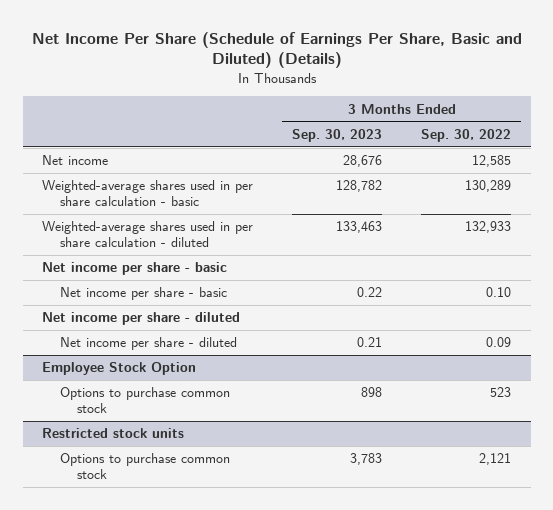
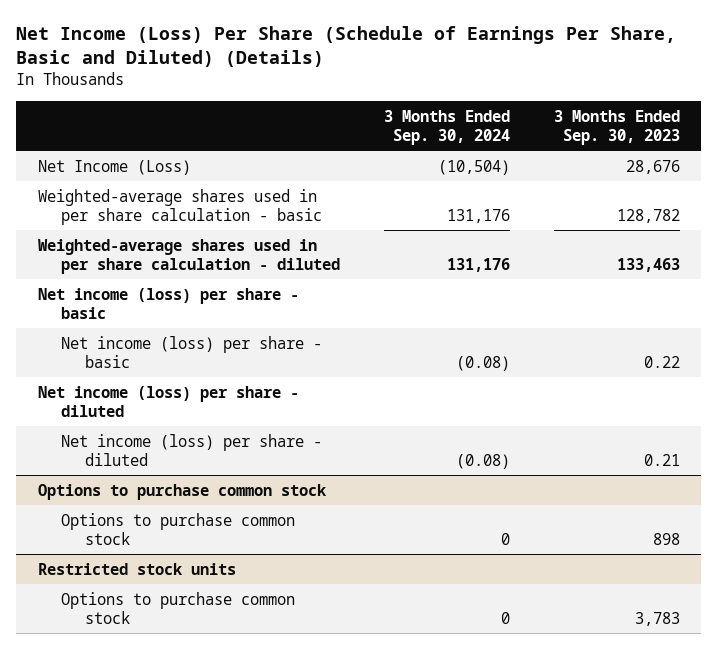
- Net Income Per Share (Schedule of Earnings Per Share, Basic and Diluted) (Details)
+ Net Income (Loss) Per Share (Schedule of Earnings Per Share, Basic and Diluted) (Details)
- | 3 Months Ended Sep. 30, 2023 | 3 Months Ended Sep. 30, 2022
+ | 3 Months Ended Sep. 30, 2024 | 3 Months Ended Sep. 30, 2023
- Net income | 28,676 | 12,585
+ Net Income (Loss) | (10,504) | 28,676
- Net income per share - basic
- Net income per share - basic | 0.22 | 0.10
- Net income per share - diluted
- Net income per share - diluted | 0.21 | 0.09
- Employee Stock Option
+ Net income (loss) per share - basic
+ Net income (loss) per share - basic | (0.08) | 0.22
+ Net income (loss) per share - diluted
+ Net income (loss) per share - diluted | (0.08) | 0.21
+ Options to purchase common stock

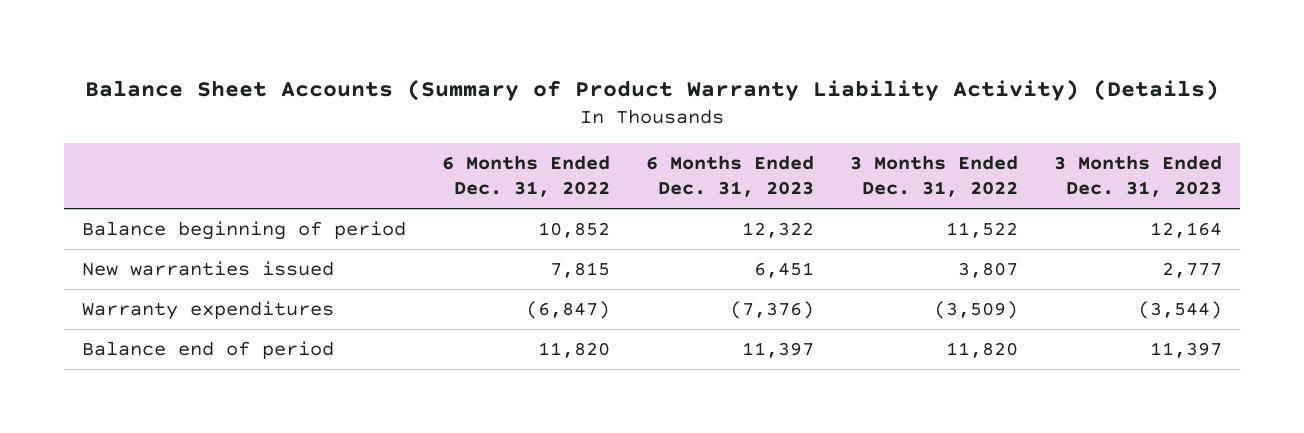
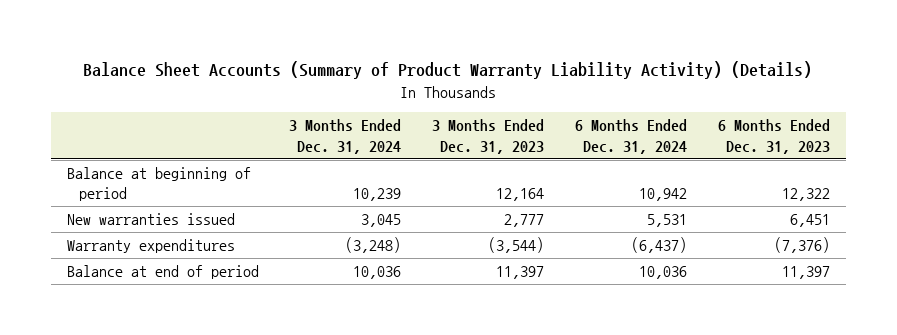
- | 6 Months Ended Dec. 31, 2022 | 6 Months Ended Dec. 31, 2023 | 3 Months Ended Dec. 31, 2022 | 3 Months Ended Dec. 31, 2023
+ | 3 Months Ended Dec. 31, 2024 | 3 Months Ended Dec. 31, 2023 | 6 Months Ended Dec. 31, 2024 | 6 Months Ended Dec. 31, 2023
- Balance beginning of period | 10,852 | 12,322 | 11,522 | 12,164
+ Balance at beginning of period | 10,239 | 12,164 | 10,942 | 12,322
- Balance end of period | 11,820 | 11,397 | 11,820 | 11,397
+ Balance at end of period | 10,036 | 11,397 | 10,036 | 11,397

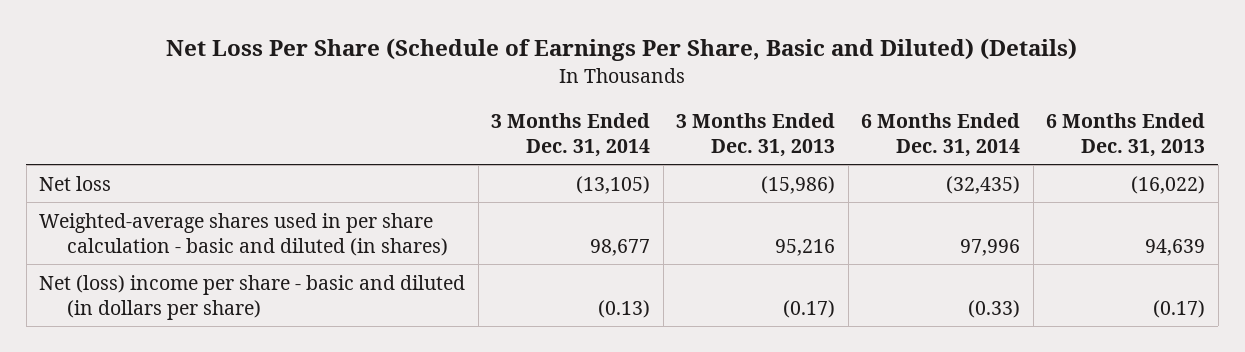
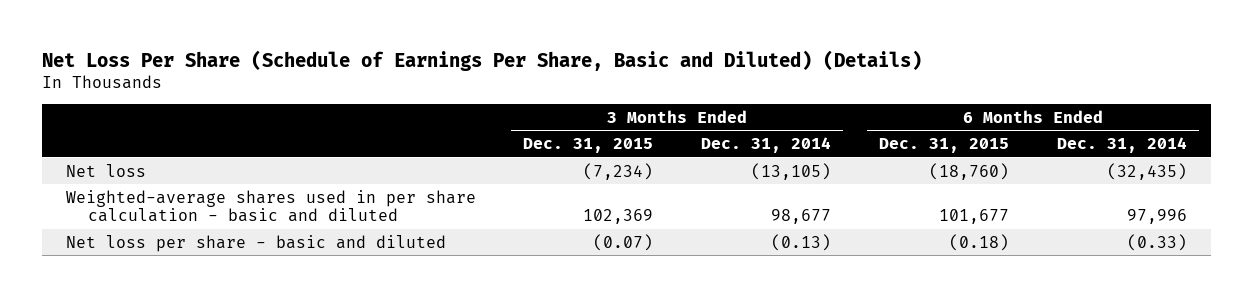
- | 3 Months Ended Dec. 31, 2014 | 3 Months Ended Dec. 31, 2013 | 6 Months Ended Dec. 31, 2014 | 6 Months Ended Dec. 31, 2013
+ | 3 Months Ended Dec. 31, 2015 | 3 Months Ended Dec. 31, 2014 | 6 Months Ended Dec. 31, 2015 | 6 Months Ended Dec. 31, 2014
- Weighted-average shares used in per share calculation - basic and diluted (in shares) | 98,677 | 95,216 | 97,996 | 94,639
- Net (loss) income per share - basic and diluted (in dollars per share) | (0.13) | (0.17) | (0.33) | (0.17)
+ Weighted-average shares used in per share calculation - basic and diluted | 102,369 | 98,677 | 101,677 | 97,996
+ Net loss per share - basic and diluted | (0.07) | (0.13) | (0.18) | (0.33)

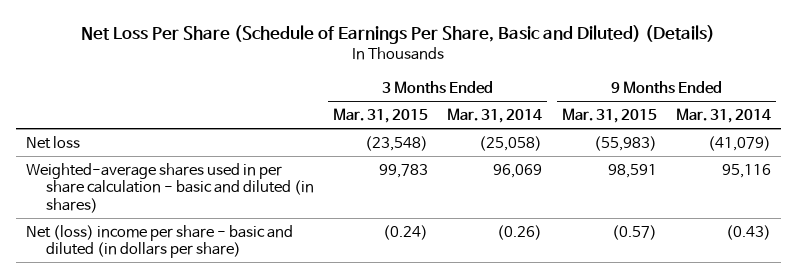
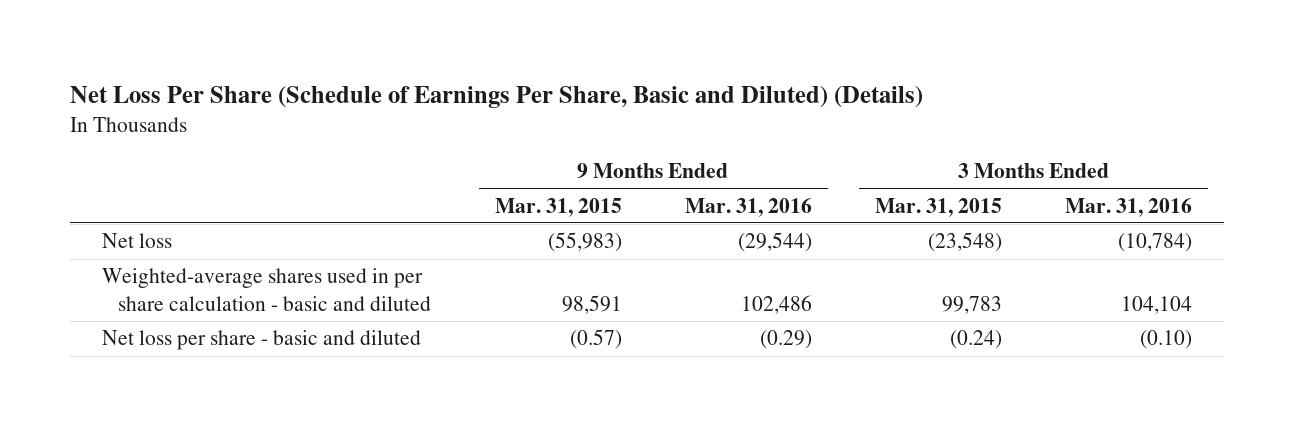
- | 3 Months Ended Mar. 31, 2015 | 3 Months Ended Mar. 31, 2014 | 9 Months Ended Mar. 31, 2015 | 9 Months Ended Mar. 31, 2014
+ | 9 Months Ended Mar. 31, 2015 | 9 Months Ended Mar. 31, 2016 | 3 Months Ended Mar. 31, 2015 | 3 Months Ended Mar. 31, 2016
- Weighted-average shares used in per share calculation - basic and diluted (in shares) | 99,783 | 96,069 | 98,591 | 95,116
- Net (loss) income per share - basic and diluted (in dollars per share) | (0.24) | (0.26) | (0.57) | (0.43)
+ Weighted-average shares used in per share calculation - basic and diluted | 98,591 | 102,486 | 99,783 | 104,104
+ Net loss per share - basic and diluted | (0.57) | (0.29) | (0.24) | (0.10)

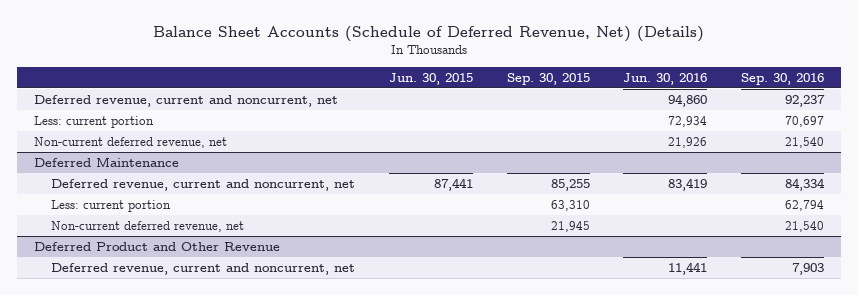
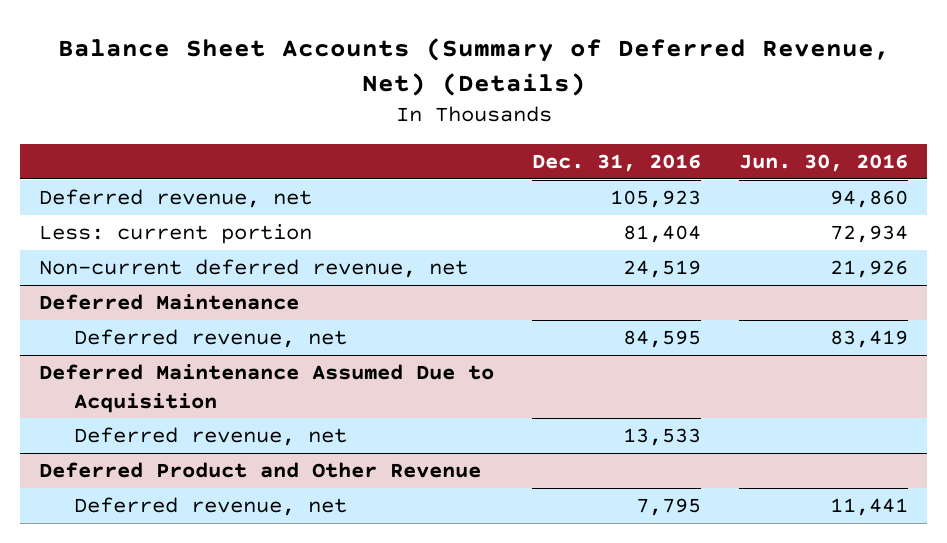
- Balance Sheet Accounts (Schedule of Deferred Revenue, Net) (Details)
+ Balance Sheet Accounts (Summary of Deferred Revenue, Net) (Details)
- | Jun. 30, 2015 | Sep. 30, 2015 | Jun. 30, 2016 | Sep. 30, 2016
+ | Dec. 31, 2016 | Jun. 30, 2016
- Deferred revenue, current and noncurrent, net | | | 94,860 | 92,237
+ Deferred revenue, net | 105,923 | 94,860
@ Deferred Maintenance
- Deferred revenue, current and noncurrent, net | 87,441 | 85,255 | 83,419 | 84,334
- Less: current portion | | 63,310 | | 62,794
- Non-current deferred revenue, net | | 21,945 | | 21,540
+ Deferred revenue, net | 84,595 | 83,419
+ Deferred Maintenance Assumed Due to Acquisition
+ Deferred revenue, net | 13,533 |
@ Deferred Product and Other Revenue
- Deferred revenue, current and noncurrent, net | | | 11,441 | 7,903
+ Deferred revenue, net | 7,795 | 11,441

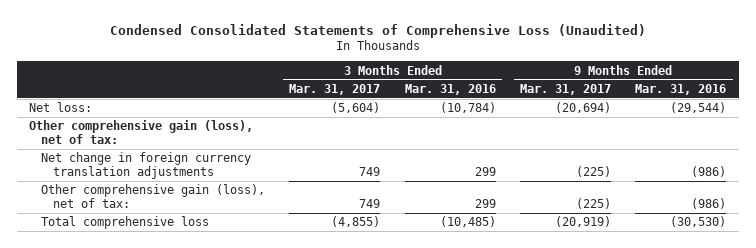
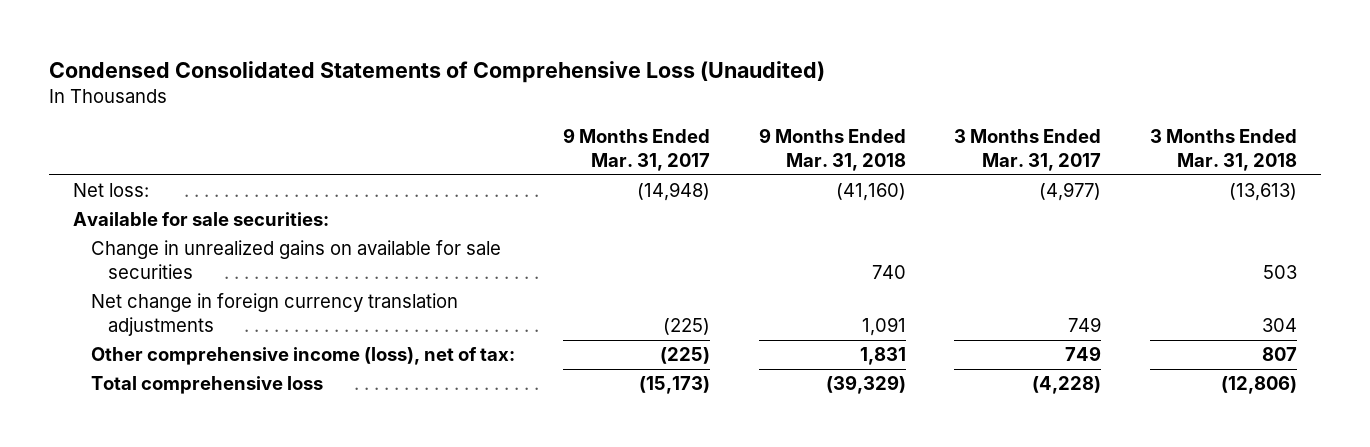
- | 3 Months Ended Mar. 31, 2017 | 3 Months Ended Mar. 31, 2016 | 9 Months Ended Mar. 31, 2017 | 9 Months Ended Mar. 31, 2016
+ | 9 Months Ended Mar. 31, 2017 | 9 Months Ended Mar. 31, 2018 | 3 Months Ended Mar. 31, 2017 | 3 Months Ended Mar. 31, 2018
- Net loss: | (5,604) | (10,784) | (20,694) | (29,544)
- Other comprehensive gain (loss), net of tax:
+ Net loss: | (14,948) | (41,160) | (4,977) | (13,613)
+ Available for sale securities:
+ Change in unrealized gains on available for sale securities | | 740 | | 503
- Other comprehensive gain (loss), net of tax: | 749 | 299 | (225) | (986)
- Total comprehensive loss | (4,855) | (10,485) | (20,919) | (30,530)
+ Other comprehensive income (loss), net of tax: | (225) | 1,831 | 749 | 807
+ Total comprehensive loss | (15,173) | (39,329) | (4,228) | (12,806)

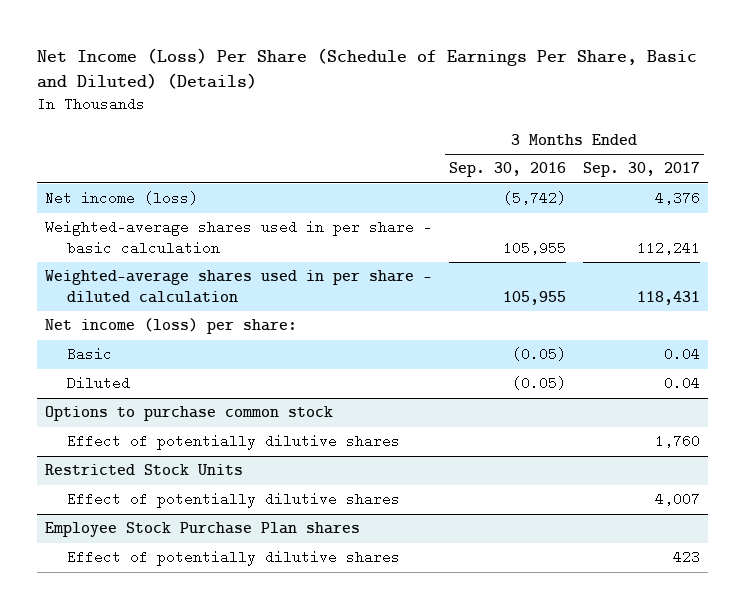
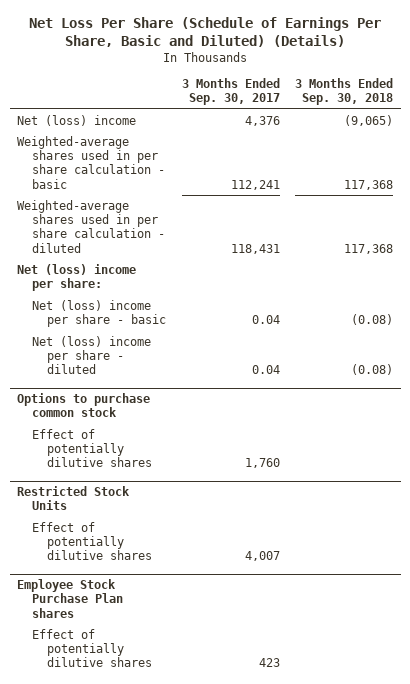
- Net Income (Loss) Per Share (Schedule of Earnings Per Share, Basic and Diluted) (Details)
+ Net Loss Per Share (Schedule of Earnings Per Share, Basic and Diluted) (Details)
- | 3 Months Ended Sep. 30, 2016 | 3 Months Ended Sep. 30, 2017
+ | 3 Months Ended Sep. 30, 2017 | 3 Months Ended Sep. 30, 2018
- Net income (loss) | (5,742) | 4,376
- Weighted-average shares used in per share - basic calculation | 105,955 | 112,241
- Weighted-average shares used in per share - diluted calculation | 105,955 | 118,431
- Net income (loss) per share:
- Basic | (0.05) | 0.04
- Diluted | (0.05) | 0.04
+ Net (loss) income | 4,376 | (9,065)
+ Weighted-average shares used in per share calculation - basic | 112,241 | 117,368
+ Weighted-average shares used in per share calculation - diluted | 118,431 | 117,368
+ Net (loss) income per share:
+ Net (loss) income per share - basic | 0.04 | (0.08)
+ Net (loss) income per share - diluted | 0.04 | (0.08)

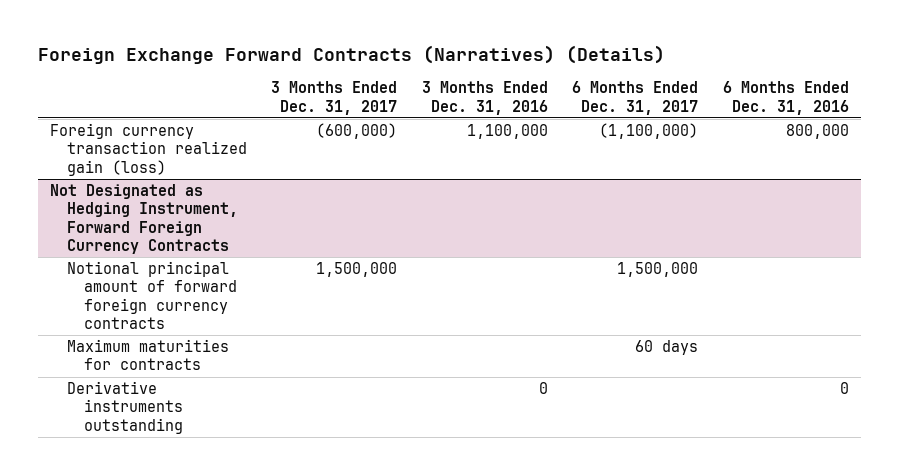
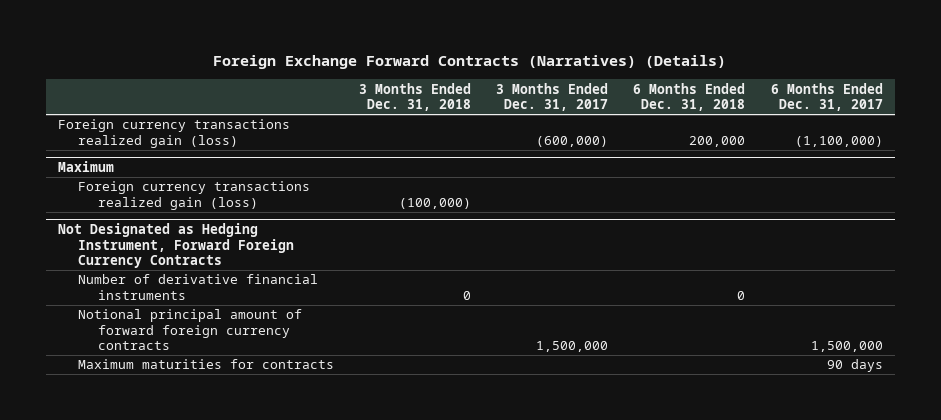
- | 3 Months Ended Dec. 31, 2017 | 3 Months Ended Dec. 31, 2016 | 6 Months Ended Dec. 31, 2017 | 6 Months Ended Dec. 31, 2016
+ | 3 Months Ended Dec. 31, 2018 | 3 Months Ended Dec. 31, 2017 | 6 Months Ended Dec. 31, 2018 | 6 Months Ended Dec. 31, 2017
- Foreign currency transaction realized gain (loss) | (600,000) | 1,100,000 | (1,100,000) | 800,000
+ Foreign currency transactions realized gain (loss) | | (600,000) | 200,000 | (1,100,000)
+ Maximum
+ Foreign currency transactions realized gain (loss) | (100,000) | | |
@ Not Designated as Hedging Instrument, Forward Foreign Currency Contracts
+ Number of derivative financial instruments | 0 | | 0 |
- Maximum maturities for contracts | | | 60 days |
- Derivative instruments outstanding | | 0 | | 0
+ Maximum maturities for contracts | | | | 90 days

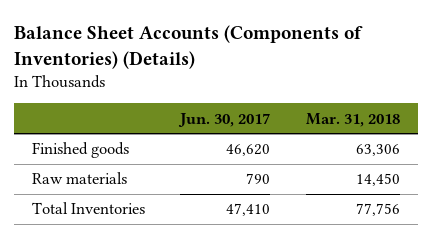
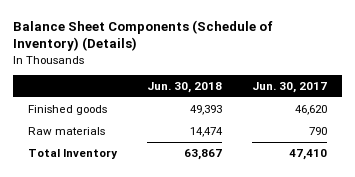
- Balance Sheet Accounts (Components of Inventories) (Details)
+ Balance Sheet Components (Schedule of Inventory) (Details)
- | Jun. 30, 2017 | Mar. 31, 2018
+ | Jun. 30, 2018 | Jun. 30, 2017
- Total Inventories | 47,410 | 77,756
+ Total Inventory | 63,867 | 47,410

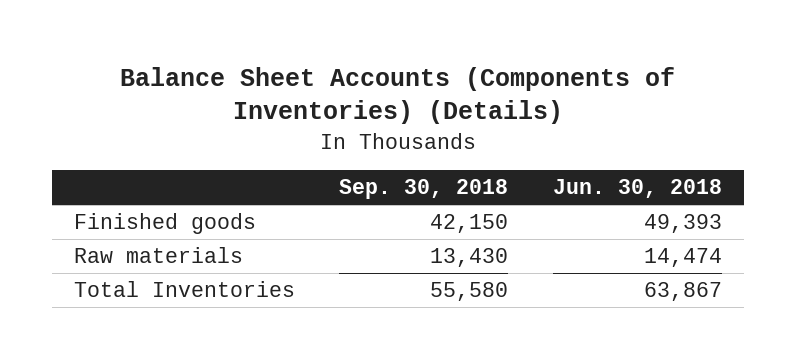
- Balance Sheet Components (Schedule of Inventory) (Details)
+ Balance Sheet Accounts (Components of Inventories) (Details)
- | Jun. 30, 2018 | Jun. 30, 2017
+ | Sep. 30, 2018 | Jun. 30, 2018
- Total Inventory | 63,867 | 47,410
+ Total Inventories | 55,580 | 63,867

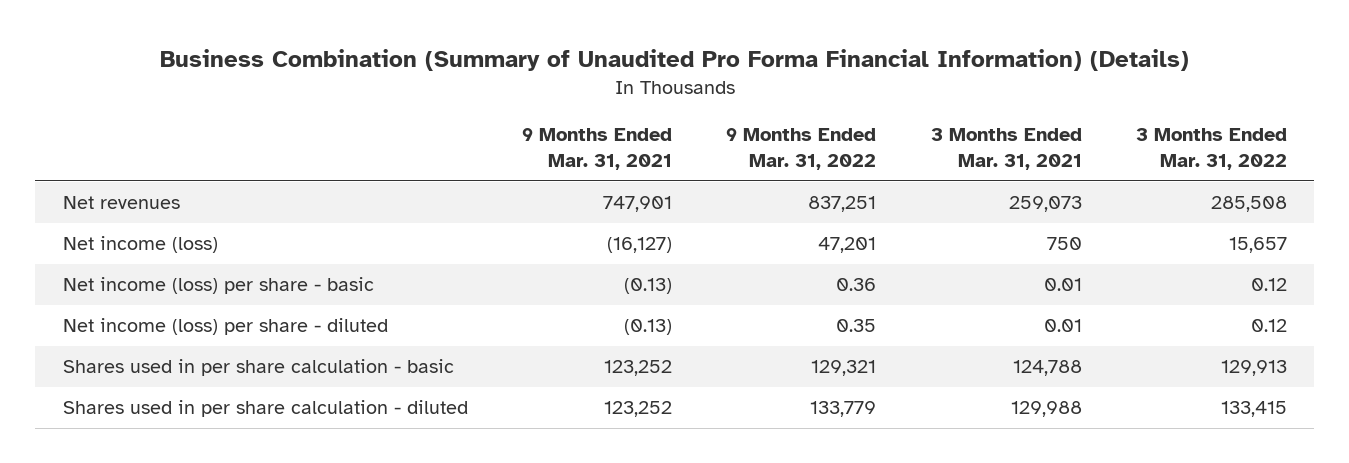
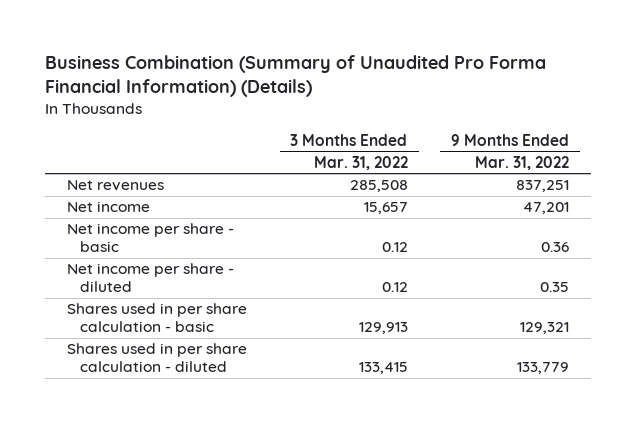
- | 9 Months Ended Mar. 31, 2021 | 9 Months Ended Mar. 31, 2022 | 3 Months Ended Mar. 31, 2021 | 3 Months Ended Mar. 31, 2022
+ | 3 Months Ended Mar. 31, 2022 | 9 Months Ended Mar. 31, 2022
- Net income (loss) | (16,127) | 47,201 | 750 | 15,657
- Net income (loss) per share - basic | (0.13) | 0.36 | 0.01 | 0.12
- Net income (loss) per share - diluted | (0.13) | 0.35 | 0.01 | 0.12
+ Net income | 15,657 | 47,201
+ Net income per share - basic | 0.12 | 0.36
+ Net income per share - diluted | 0.12 | 0.35

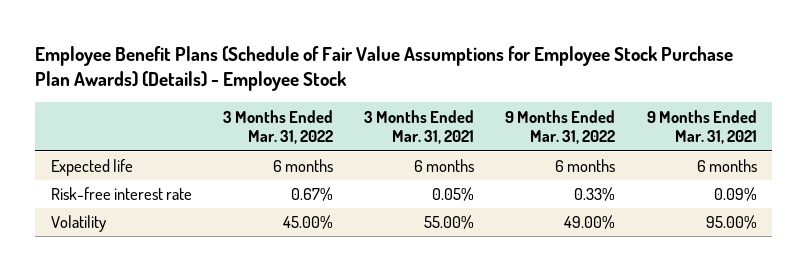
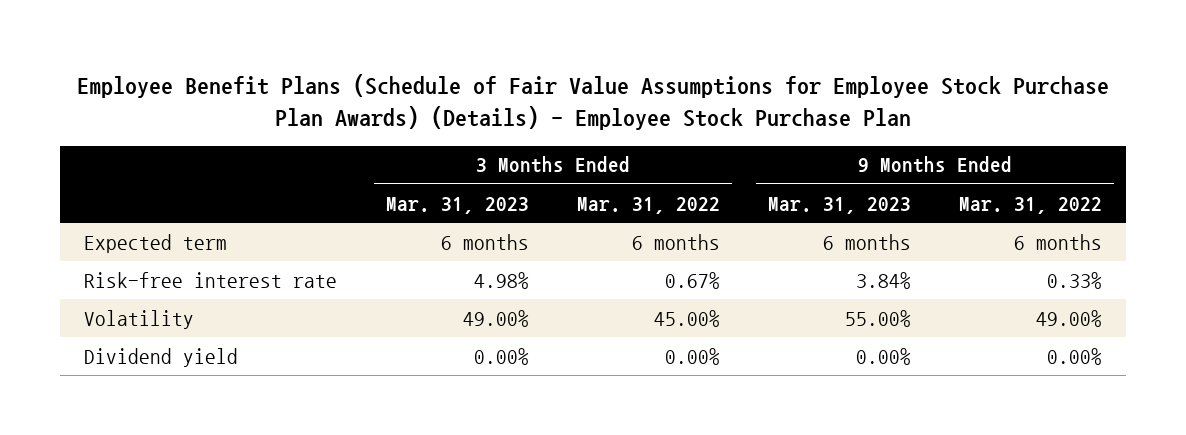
- Employee Benefit Plans (Schedule of Fair Value Assumptions for Employee Stock Purchase Plan Awards) (Details) - Employee Stock
+ Employee Benefit Plans (Schedule of Fair Value Assumptions for Employee Stock Purchase Plan Awards) (Details) - Employee Stock Purchase Plan
- | 3 Months Ended Mar. 31, 2022 | 3 Months Ended Mar. 31, 2021 | 9 Months Ended Mar. 31, 2022 | 9 Months Ended Mar. 31, 2021
+ | 3 Months Ended Mar. 31, 2023 | 3 Months Ended Mar. 31, 2022 | 9 Months Ended Mar. 31, 2023 | 9 Months Ended Mar. 31, 2022
- Expected life | 6 months | 6 months | 6 months | 6 months
+ Expected term | 6 months | 6 months | 6 months | 6 months
+ Dividend yield | 0.00% | 0.00% | 0.00% | 0.00%

